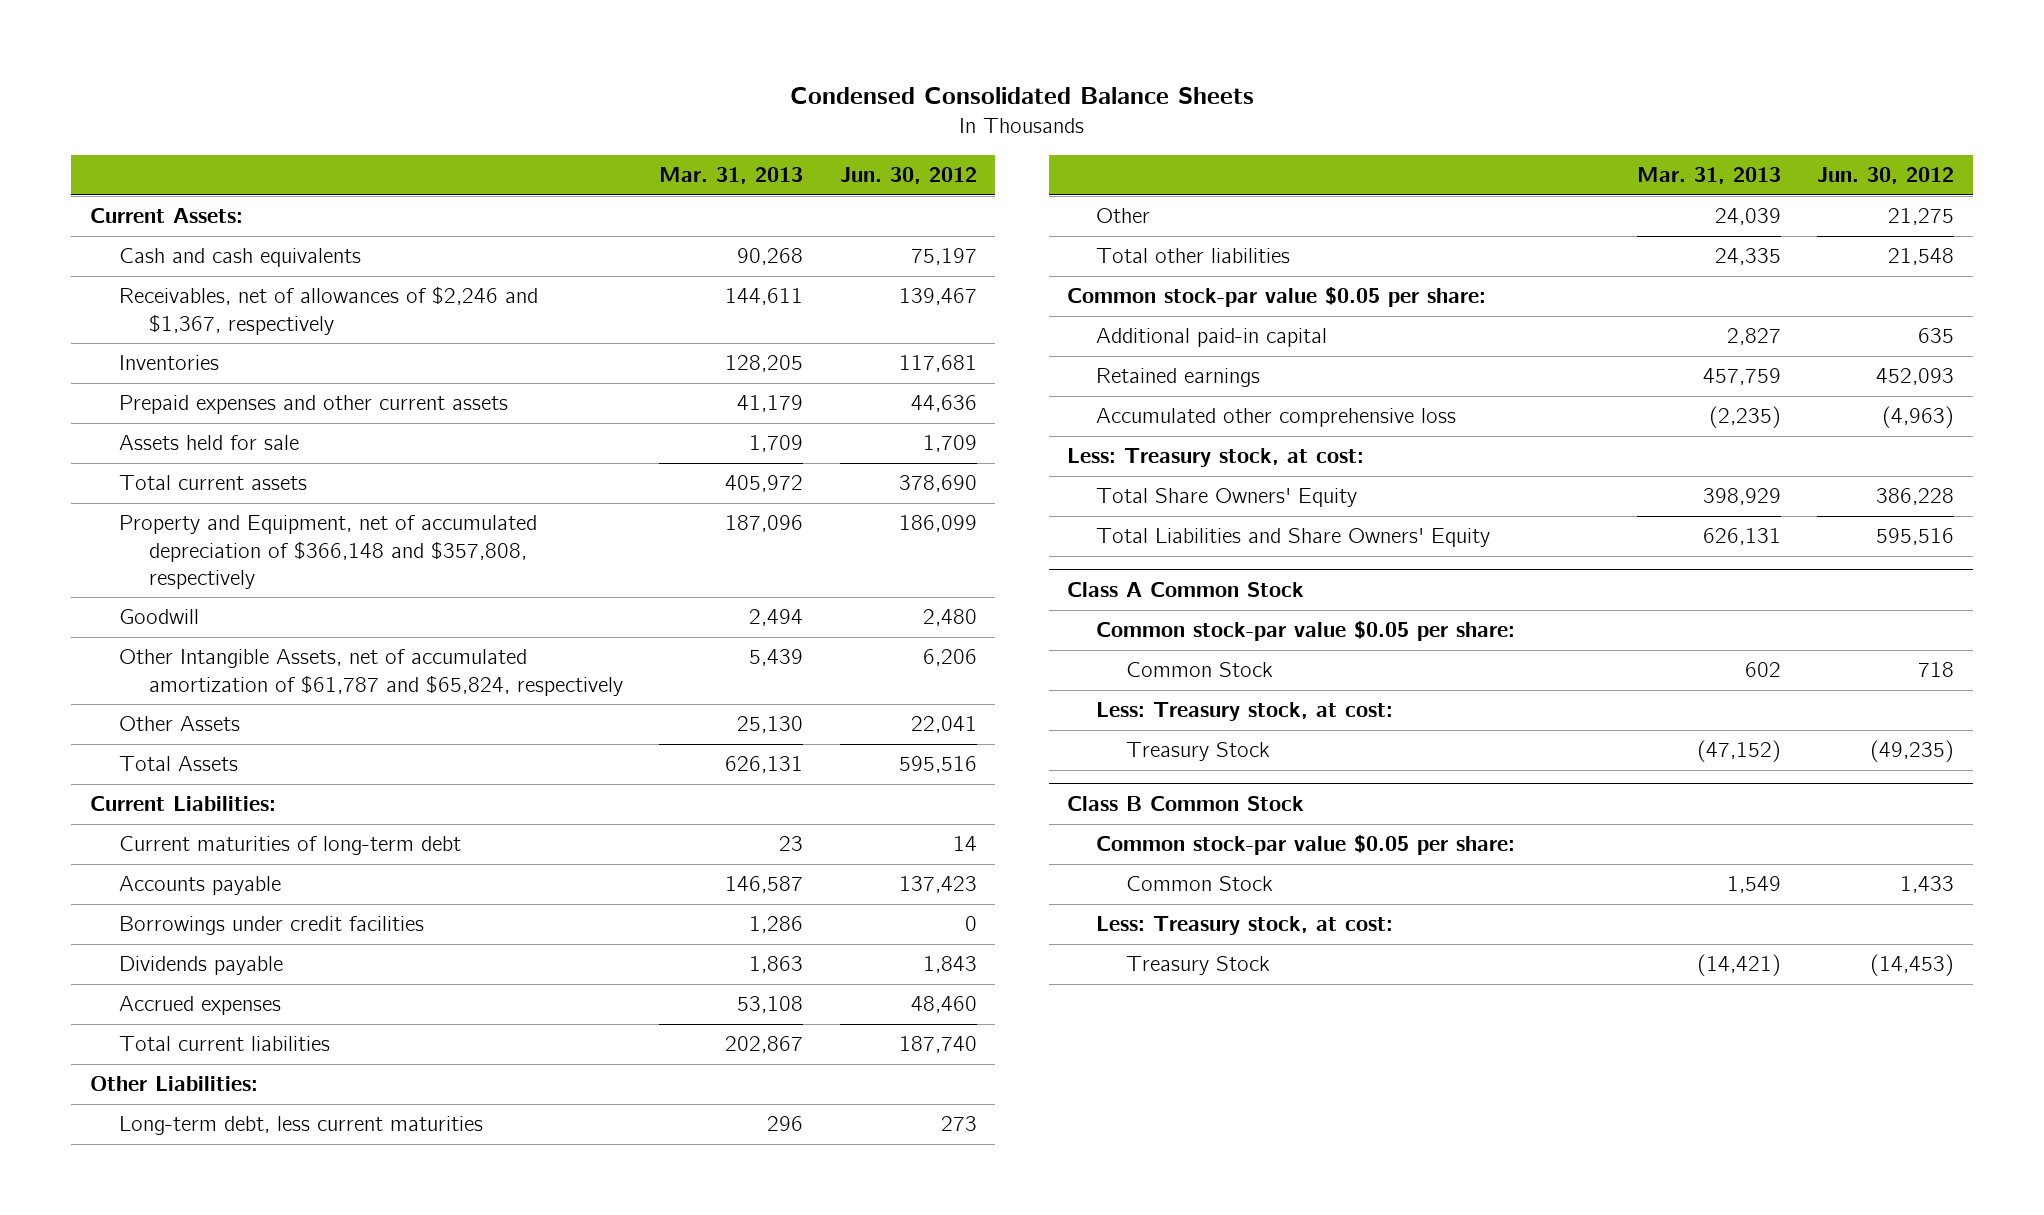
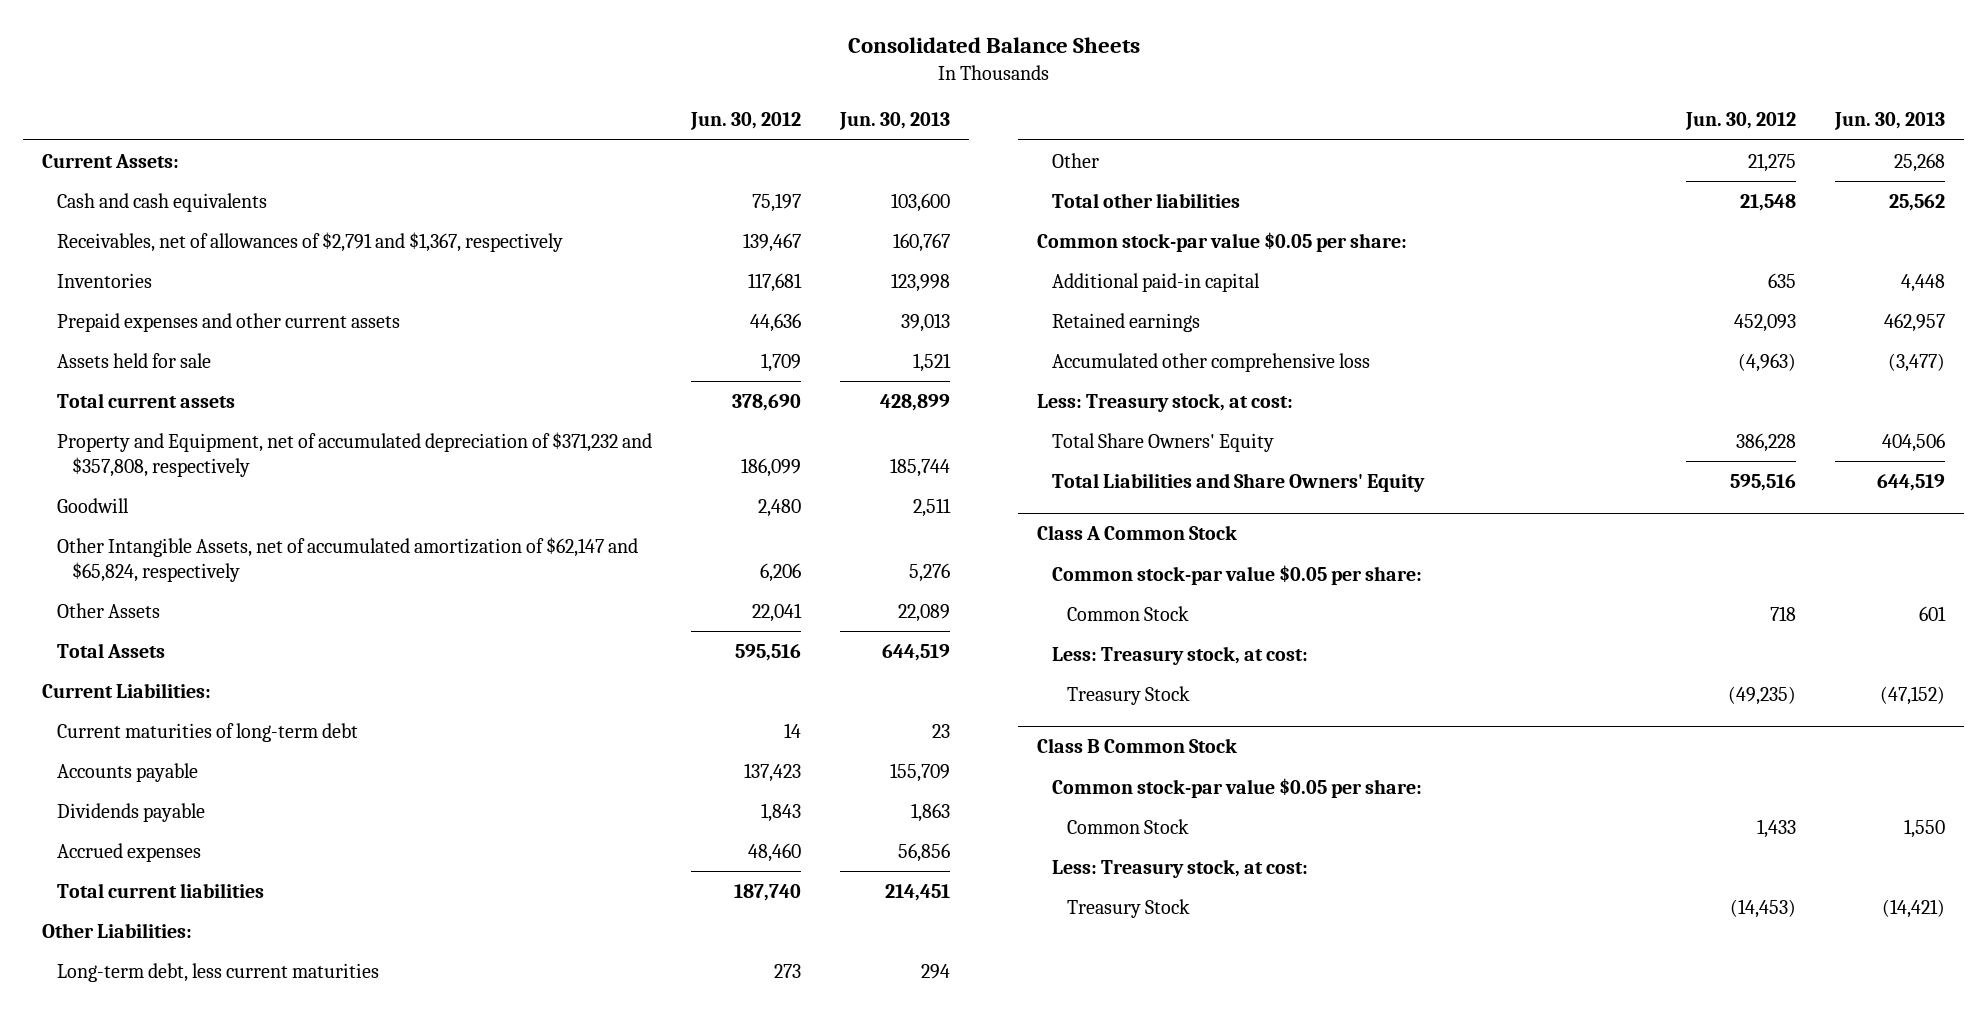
- Condensed Consolidated Balance Sheets
+ Consolidated Balance Sheets
- | Mar. 31, 2013 | Jun. 30, 2012
+ | Jun. 30, 2012 | Jun. 30, 2013
- Receivables, net of allowances of $2,246 and $1,367, respectively | 144,611 | 139,467
+ Receivables, net of allowances of $2,791 and $1,367, respectively | 139,467 | 160,767
- Property and Equipment, net of accumulated depreciation of $366,148 and $357,808, respectively | 187,096 | 186,099
+ Property and Equipment, net of accumulated depreciation of $371,232 and $357,808, respectively | 186,099 | 185,744
- Other Intangible Assets, net of accumulated amortization of $61,787 and $65,824, respectively | 5,439 | 6,206
+ Other Intangible Assets, net of accumulated amortization of $62,147 and $65,824, respectively | 6,206 | 5,276
- Borrowings under credit facilities | 1,286 | 0

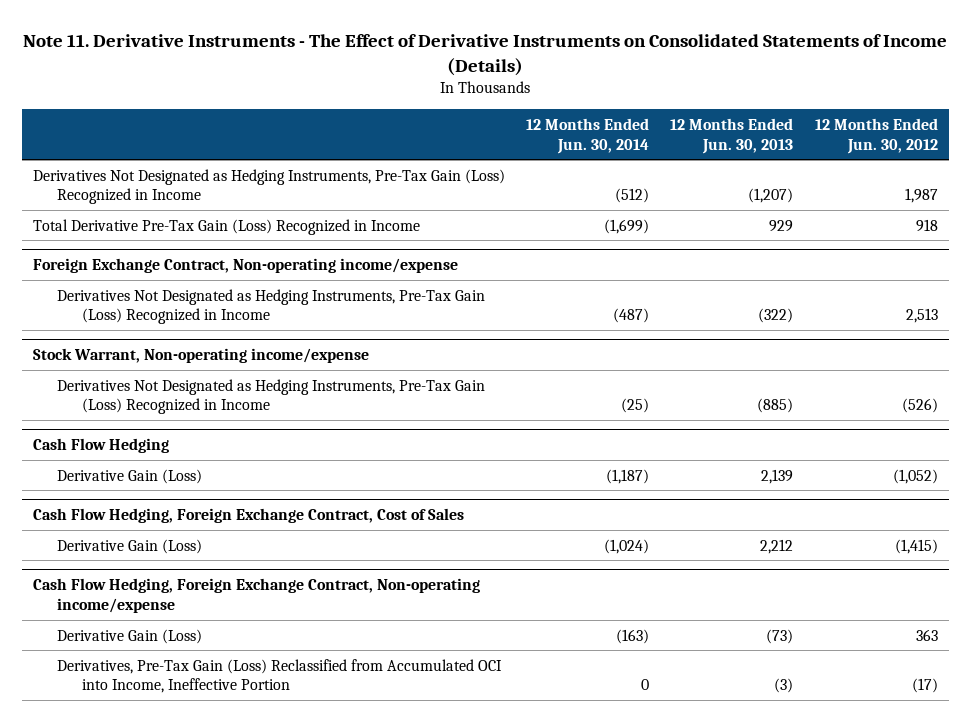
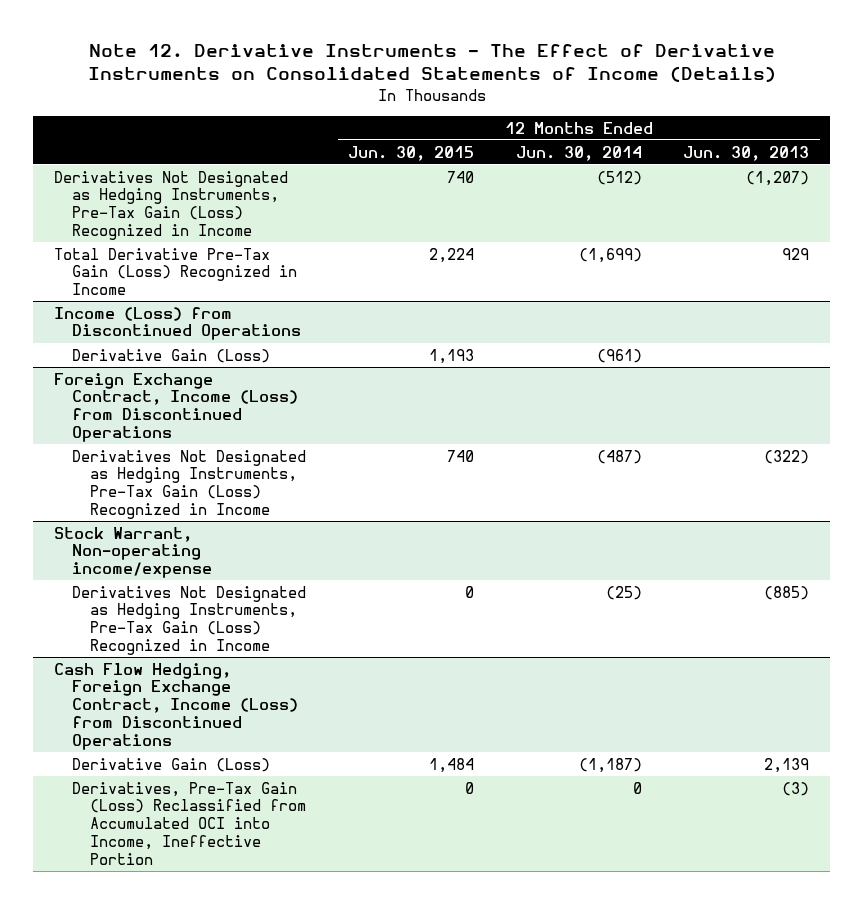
- Note 11. Derivative Instruments - The Effect of Derivative Instruments on Consolidated Statements of Income (Details)
+ Note 12. Derivative Instruments - The Effect of Derivative Instruments on Consolidated Statements of Income (Details)
- | 12 Months Ended Jun. 30, 2014 | 12 Months Ended Jun. 30, 2013 | 12 Months Ended Jun. 30, 2012
+ | 12 Months Ended Jun. 30, 2015 | 12 Months Ended Jun. 30, 2014 | 12 Months Ended Jun. 30, 2013
- Foreign Exchange Contract, Non-operating income/expense
+ Income (Loss) from Discontinued Operations
+ Derivative Gain (Loss) | 1,193 | (961) |
+ Foreign Exchange Contract, Income (Loss) from Discontinued Operations
- Cash Flow Hedging
+ Cash Flow Hedging, Foreign Exchange Contract, Income (Loss) from Discontinued Operations
- Cash Flow Hedging, Foreign Exchange Contract, Cost of Sales
- Derivative Gain (Loss) | (1,024) | 2,212 | (1,415)
- Cash Flow Hedging, Foreign Exchange Contract, Non-operating income/expense
- Derivative Gain (Loss) | (163) | (73) | 363

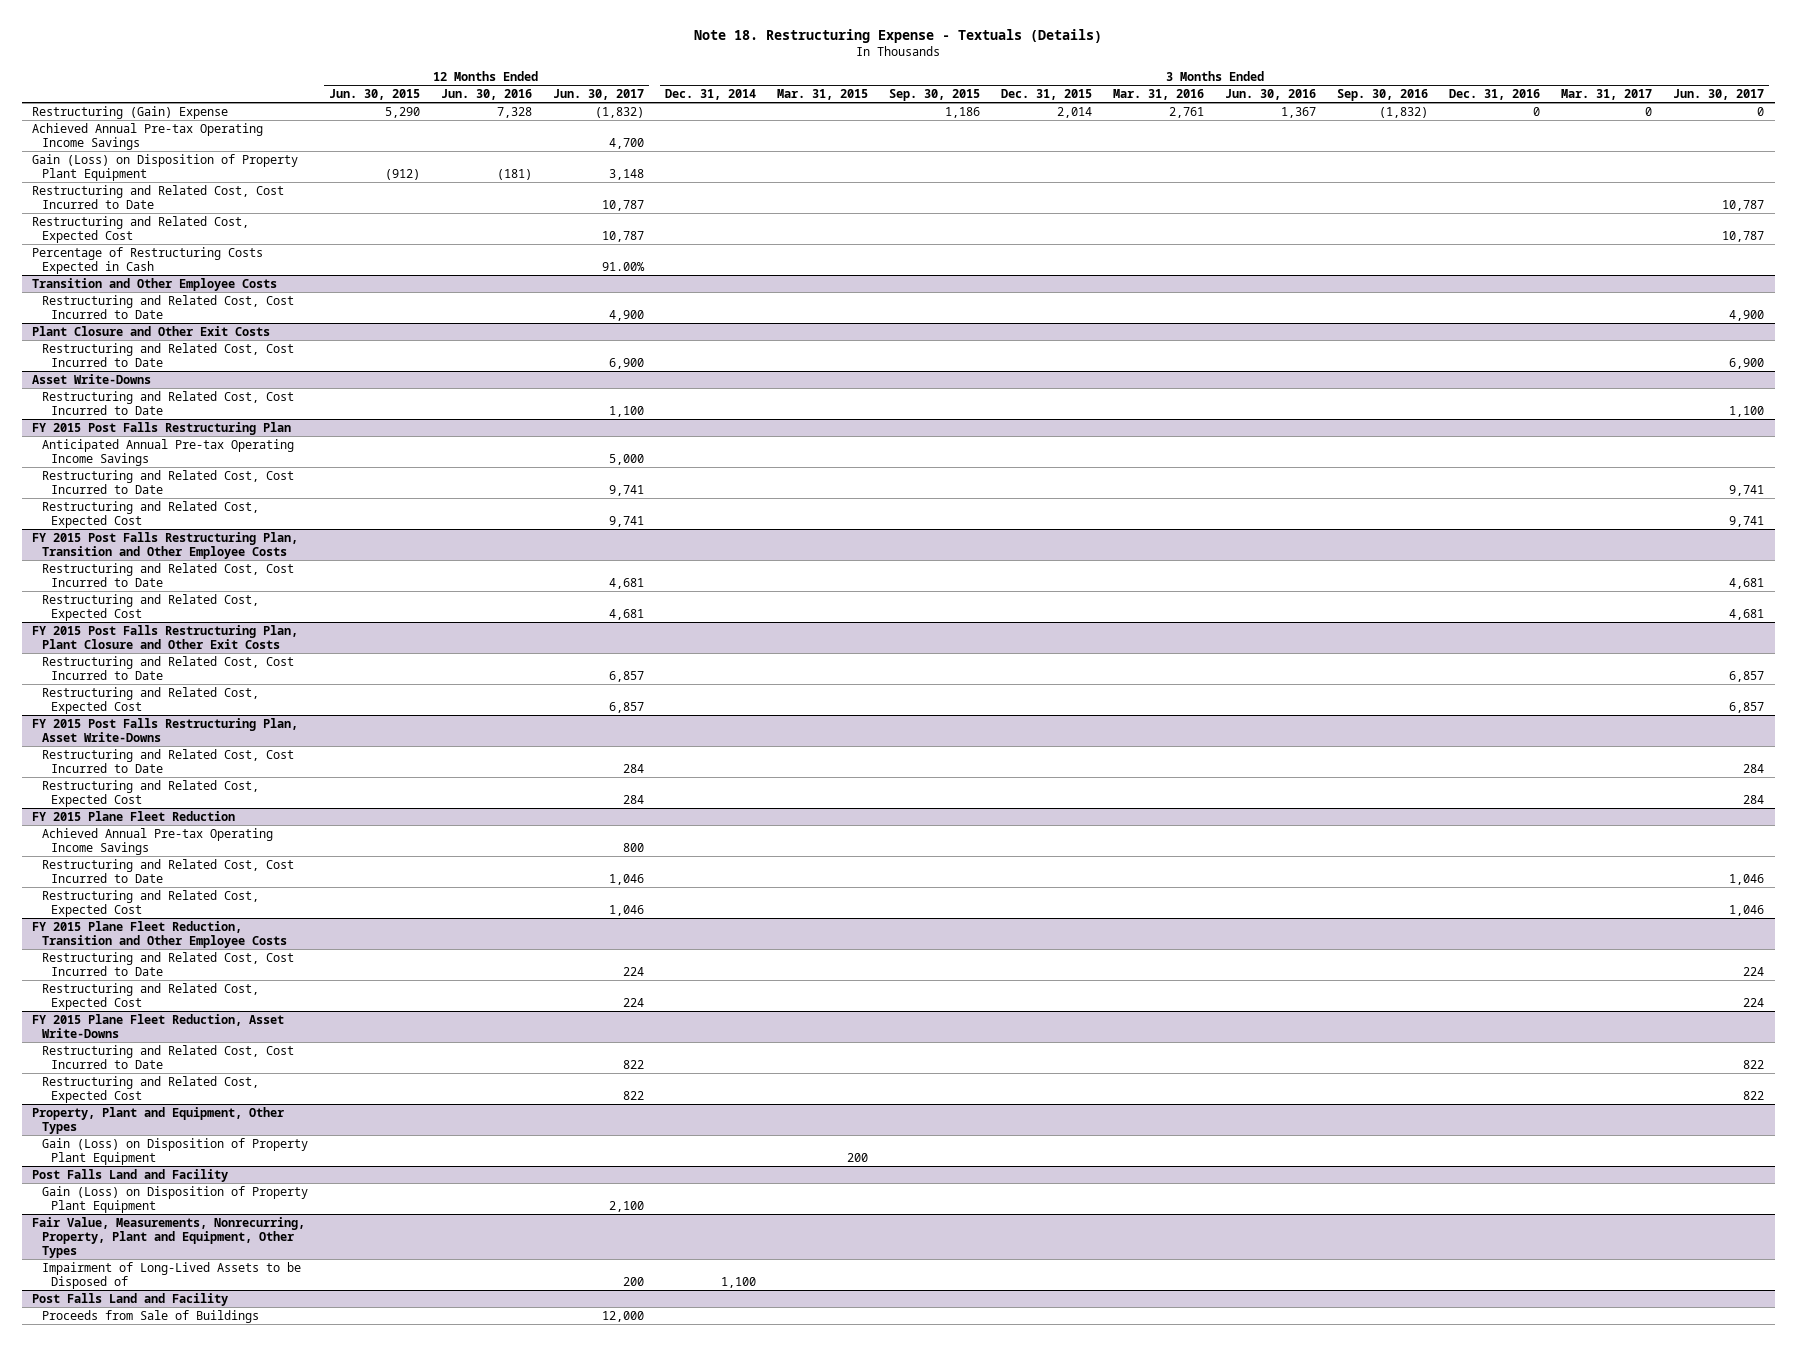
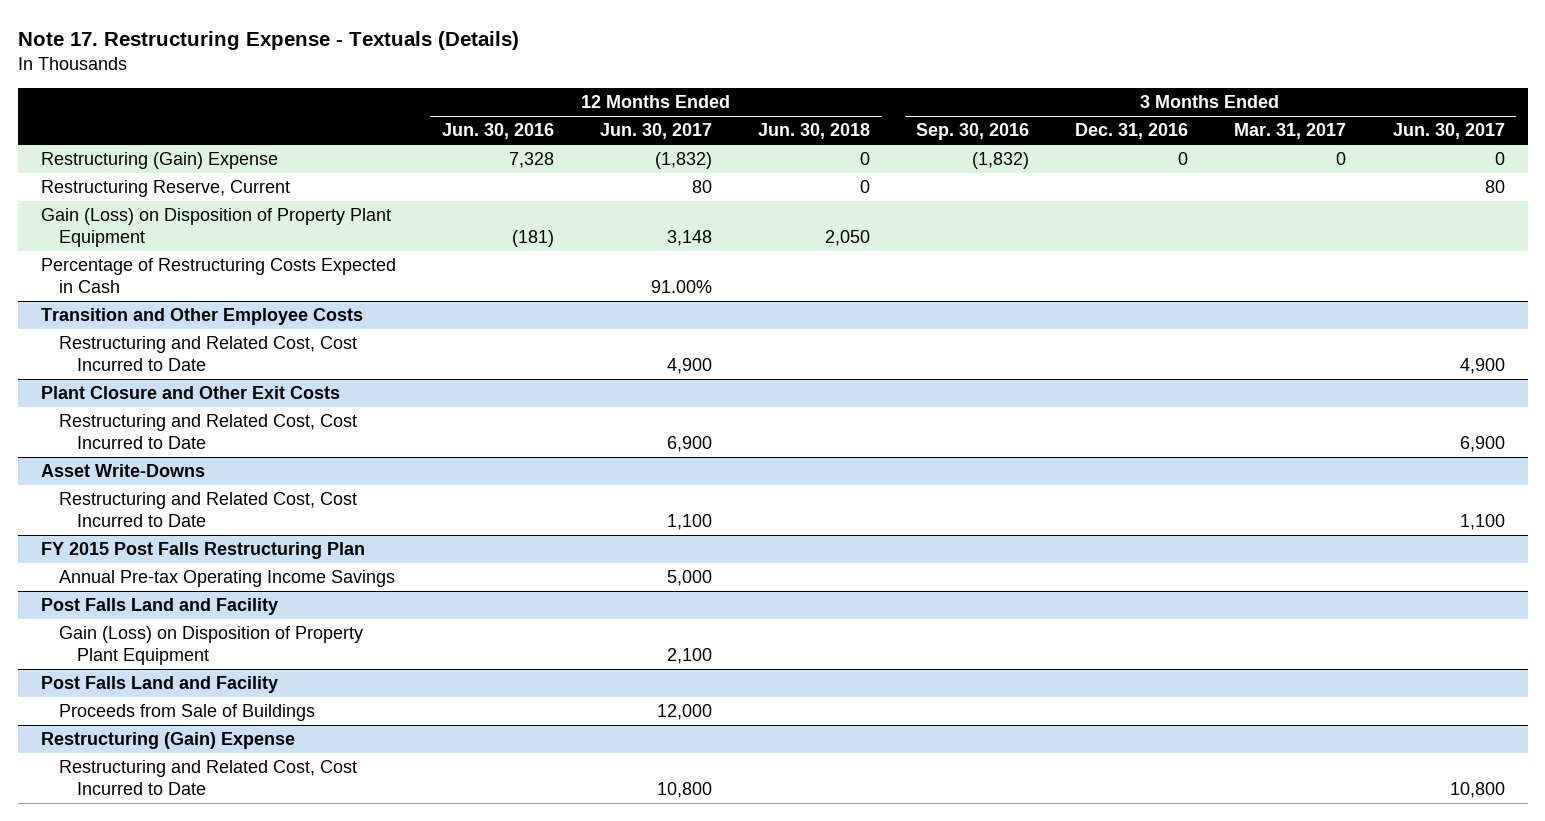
- Note 18. Restructuring Expense - Textuals (Details)
+ Note 17. Restructuring Expense - Textuals (Details)
- | 12 Months Ended Jun. 30, 2015 | 12 Months Ended Jun. 30, 2016 | 12 Months Ended Jun. 30, 2017 | 3 Months Ended Dec. 31, 2014 | 3 Months Ended Mar. 31, 2015 | 3 Months Ended Sep. 30, 2015 | 3 Months Ended Dec. 31, 2015 | 3 Months Ended Mar. 31, 2016 | 3 Months Ended Jun. 30, 2016 | 3 Months Ended Sep. 30, 2016 | 3 Months Ended Dec. 31, 2016 | 3 Months Ended Mar. 31, 2017 | 3 Months Ended Jun. 30, 2017
+ | 12 Months Ended Jun. 30, 2016 | 12 Months Ended Jun. 30, 2017 | 12 Months Ended Jun. 30, 2018 | 3 Months Ended Sep. 30, 2016 | 3 Months Ended Dec. 31, 2016 | 3 Months Ended Mar. 31, 2017 | 3 Months Ended Jun. 30, 2017
- Achieved Annual Pre-tax Operating Income Savings | | | 4,700 | | | | | | | | | |
+ Restructuring Reserve, Current | | 80 | 0 | | | | 80
- Restructuring and Related Cost, Cost Incurred to Date | | | 10,787 | | | | | | | | | | 10,787
- Restructuring and Related Cost, Expected Cost | | | 10,787 | | | | | | | | | | 10,787
@ FY 2015 Post Falls Restructuring Plan
- Anticipated Annual Pre-tax Operating Income Savings | | | 5,000 | | | | | | | | | |
- Restructuring and Related Cost, Cost Incurred to Date | | | 9,741 | | | | | | | | | | 9,741
- Restructuring and Related Cost, Expected Cost | | | 9,741 | | | | | | | | | | 9,741
- FY 2015 Post Falls Restructuring Plan, Transition and Other Employee Costs
- Restructuring and Related Cost, Cost Incurred to Date | | | 4,681 | | | | | | | | | | 4,681
- Restructuring and Related Cost, Expected Cost | | | 4,681 | | | | | | | | | | 4,681
- FY 2015 Post Falls Restructuring Plan, Plant Closure and Other Exit Costs
- Restructuring and Related Cost, Cost Incurred to Date | | | 6,857 | | | | | | | | | | 6,857
- Restructuring and Related Cost, Expected Cost | | | 6,857 | | | | | | | | | | 6,857
- FY 2015 Post Falls Restructuring Plan, Asset Write-Downs
- Restructuring and Related Cost, Cost Incurred to Date | | | 284 | | | | | | | | | | 284
- Restructuring and Related Cost, Expected Cost | | | 284 | | | | | | | | | | 284
- FY 2015 Plane Fleet Reduction
- Achieved Annual Pre-tax Operating Income Savings | | | 800 | | | | | | | | | |
- Restructuring and Related Cost, Cost Incurred to Date | | | 1,046 | | | | | | | | | | 1,046
- Restructuring and Related Cost, Expected Cost | | | 1,046 | | | | | | | | | | 1,046
- FY 2015 Plane Fleet Reduction, Transition and Other Employee Costs
- Restructuring and Related Cost, Cost Incurred to Date | | | 224 | | | | | | | | | | 224
- Restructuring and Related Cost, Expected Cost | | | 224 | | | | | | | | | | 224
- FY 2015 Plane Fleet Reduction, Asset Write-Downs
- Restructuring and Related Cost, Cost Incurred to Date | | | 822 | | | | | | | | | | 822
- Restructuring and Related Cost, Expected Cost | | | 822 | | | | | | | | | | 822
- Property, Plant and Equipment, Other Types
- Gain (Loss) on Disposition of Property Plant Equipment | | | | | 200 | | | | | | | |
@ FY 2015 Post Falls Restructuring Plan
+ Annual Pre-tax Operating Income Savings | | 5,000 | | | | |
- Fair Value, Measurements, Nonrecurring, Property, Plant and Equipment, Other Types
- Impairment of Long-Lived Assets to be Disposed of | | | 200 | 1,100 | | | | | | | | |
+ Restructuring (Gain) Expense
+ Restructuring and Related Cost, Cost Incurred to Date | | 10,800 | | | | | 10,800

